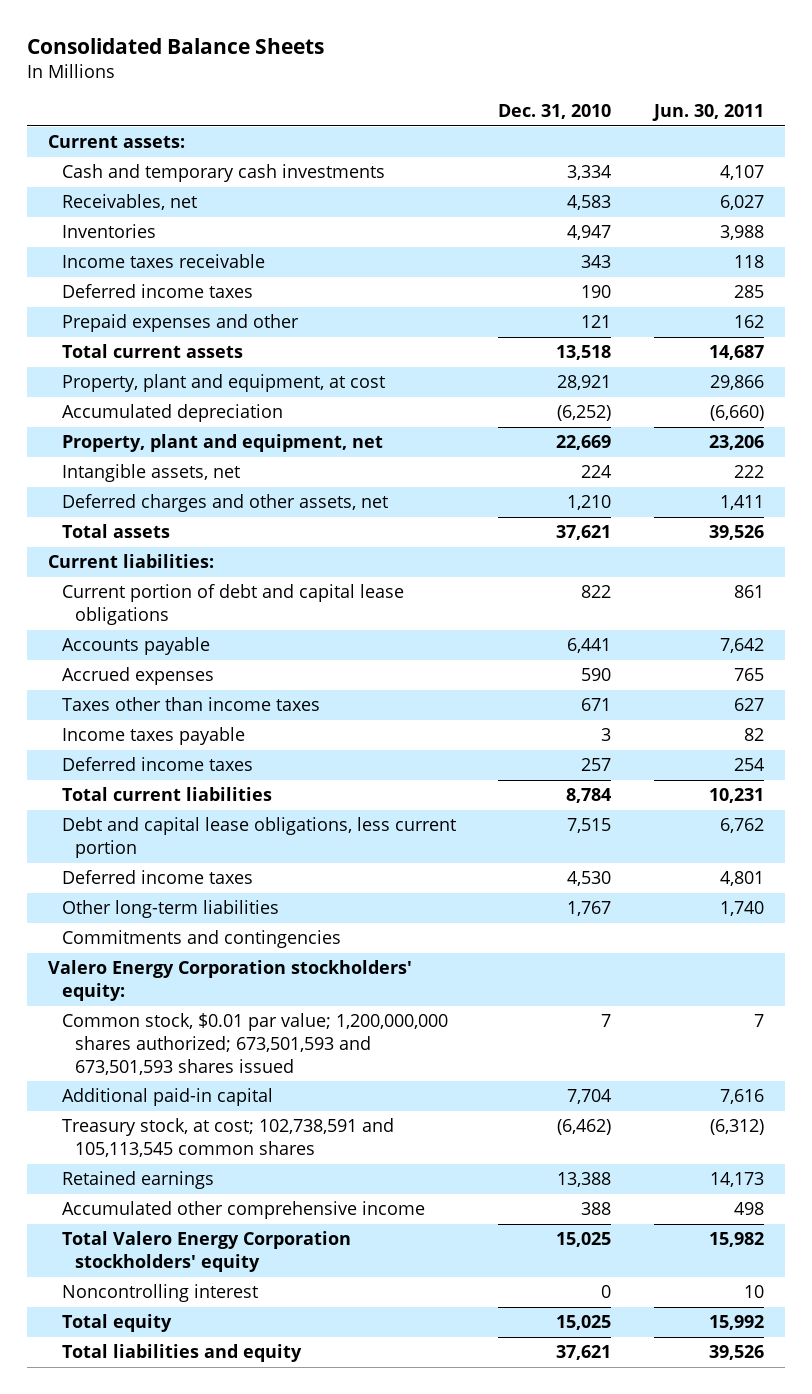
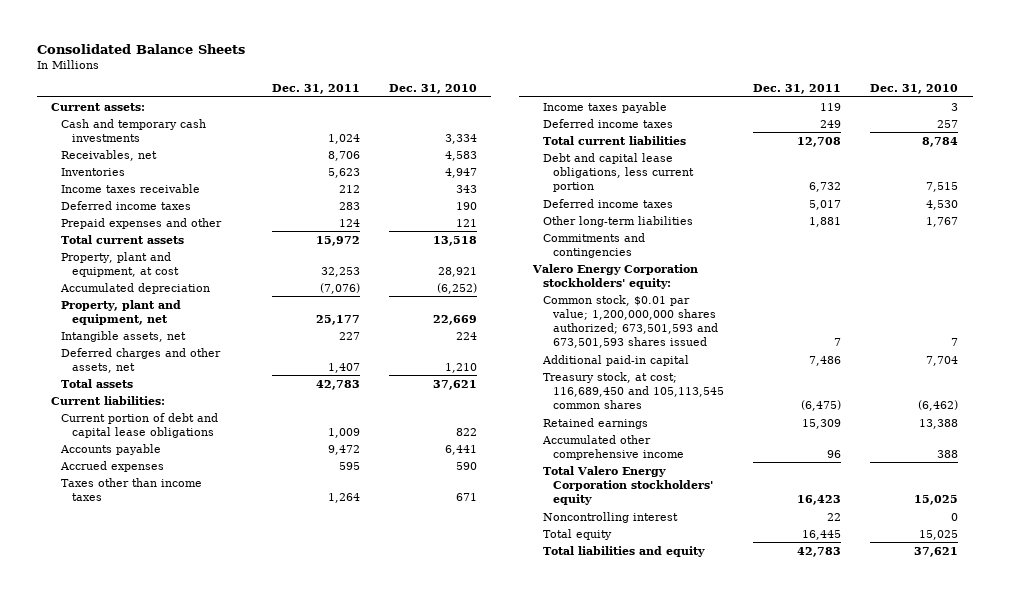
- | Dec. 31, 2010 | Jun. 30, 2011
+ | Dec. 31, 2011 | Dec. 31, 2010
- Treasury stock, at cost; 102,738,591 and 105,113,545 common shares | (6,462) | (6,312)
+ Treasury stock, at cost; 116,689,450 and 105,113,545 common shares | (6,475) | (6,462)

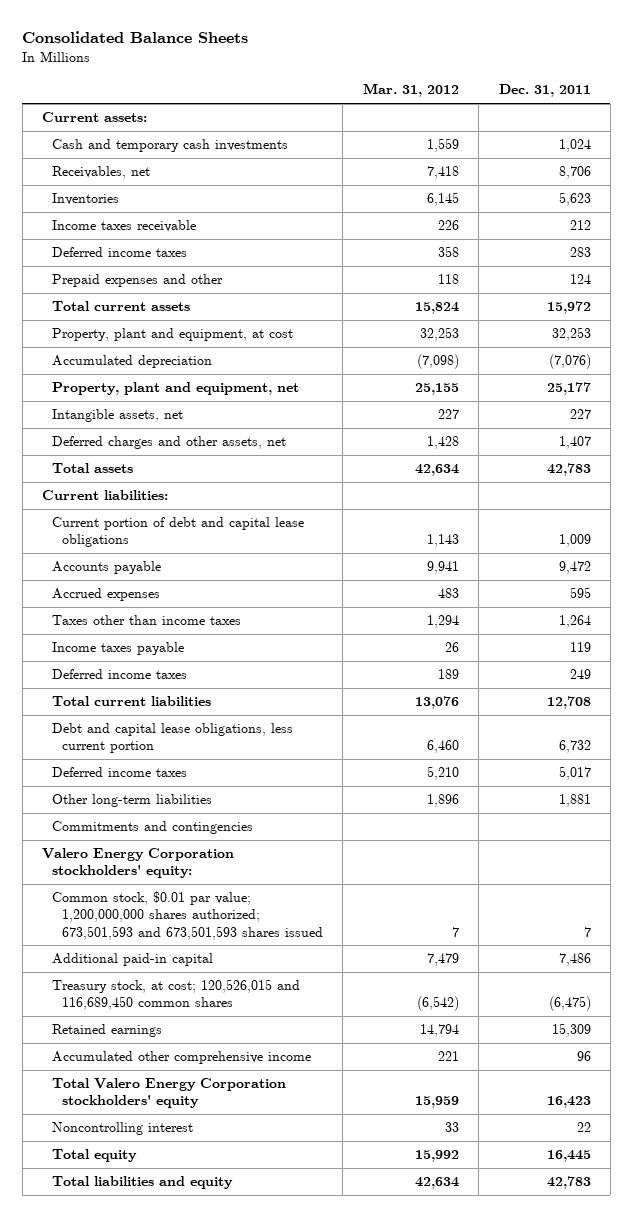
- | Dec. 31, 2011 | Dec. 31, 2010
+ | Mar. 31, 2012 | Dec. 31, 2011
- Treasury stock, at cost; 116,689,450 and 105,113,545 common shares | (6,475) | (6,462)
+ Treasury stock, at cost; 120,526,015 and 116,689,450 common shares | (6,542) | (6,475)

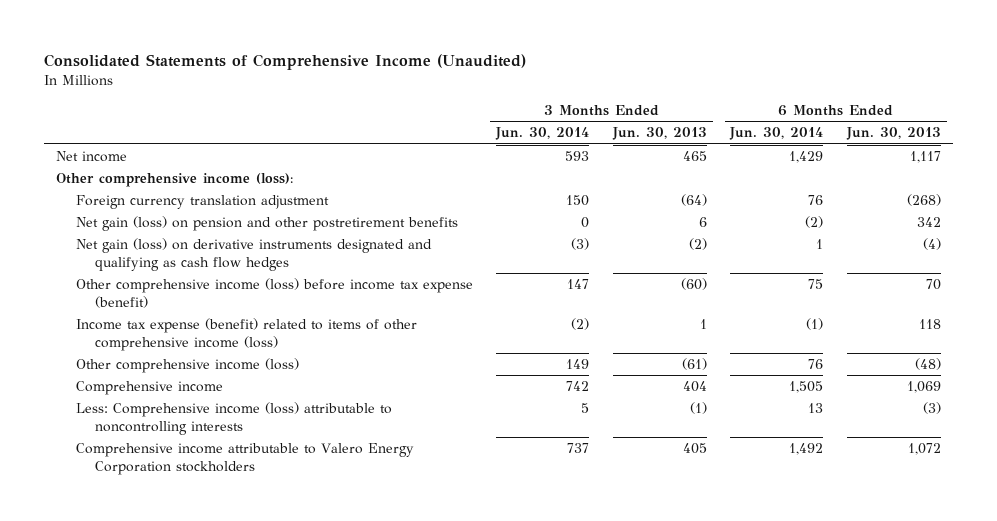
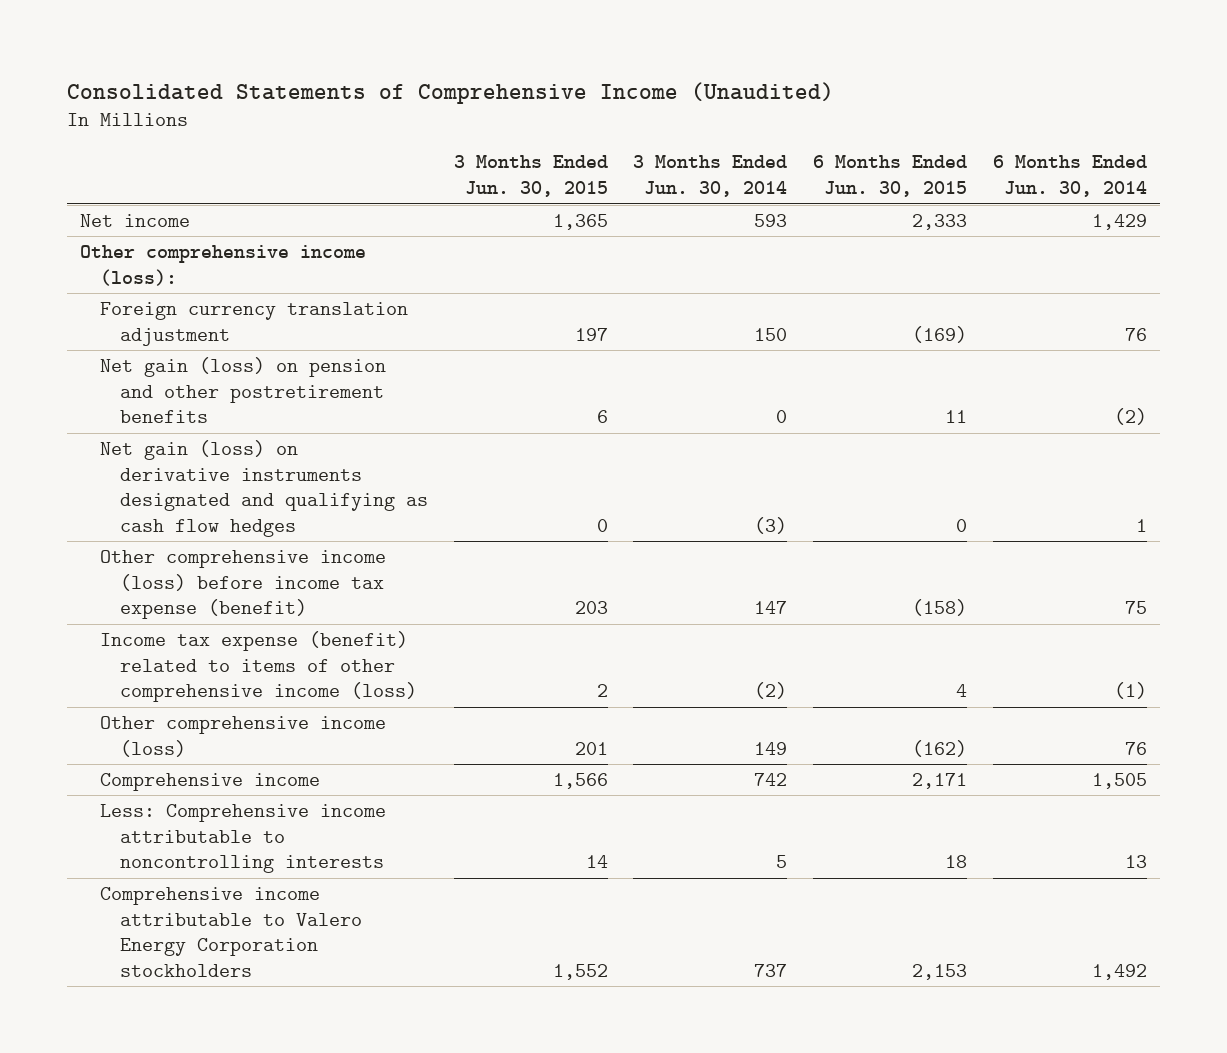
- | 3 Months Ended Jun. 30, 2014 | 3 Months Ended Jun. 30, 2013 | 6 Months Ended Jun. 30, 2014 | 6 Months Ended Jun. 30, 2013
+ | 3 Months Ended Jun. 30, 2015 | 3 Months Ended Jun. 30, 2014 | 6 Months Ended Jun. 30, 2015 | 6 Months Ended Jun. 30, 2014
- Less: Comprehensive income (loss) attributable to noncontrolling interests | 5 | (1) | 13 | (3)
+ Less: Comprehensive income attributable to noncontrolling interests | 14 | 5 | 18 | 13

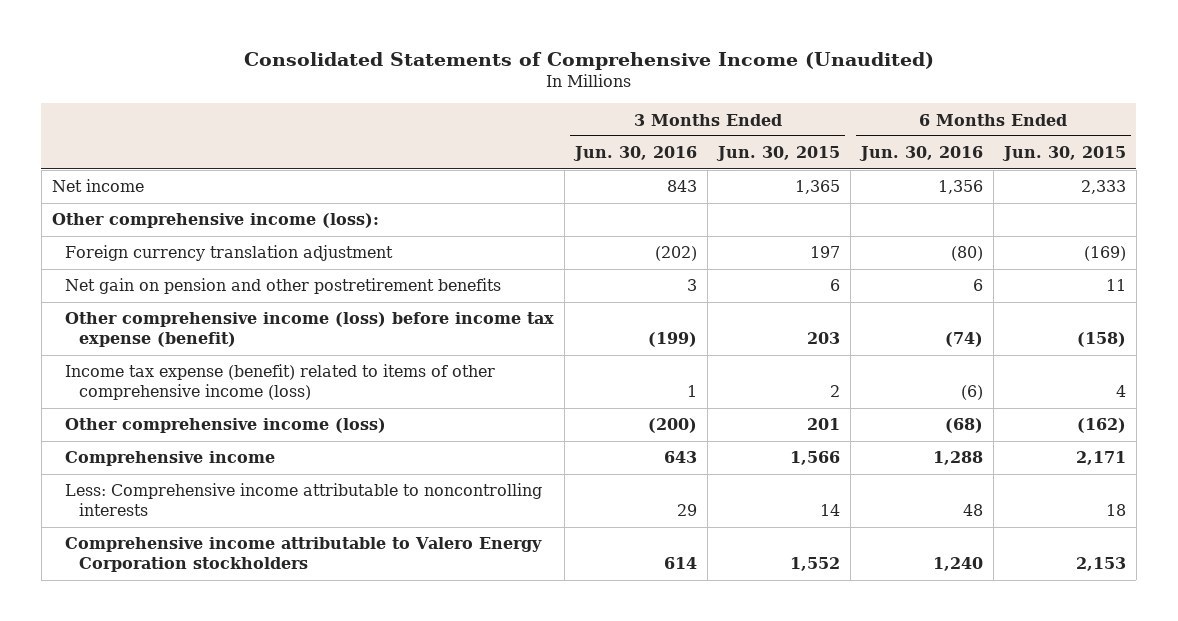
- | 3 Months Ended Jun. 30, 2015 | 3 Months Ended Jun. 30, 2014 | 6 Months Ended Jun. 30, 2015 | 6 Months Ended Jun. 30, 2014
+ | 3 Months Ended Jun. 30, 2016 | 3 Months Ended Jun. 30, 2015 | 6 Months Ended Jun. 30, 2016 | 6 Months Ended Jun. 30, 2015
- Net gain (loss) on pension and other postretirement benefits | 6 | 0 | 11 | (2)
- Net gain (loss) on derivative instruments designated and qualifying as cash flow hedges | 0 | (3) | 0 | 1
+ Net gain on pension and other postretirement benefits | 3 | 6 | 6 | 11

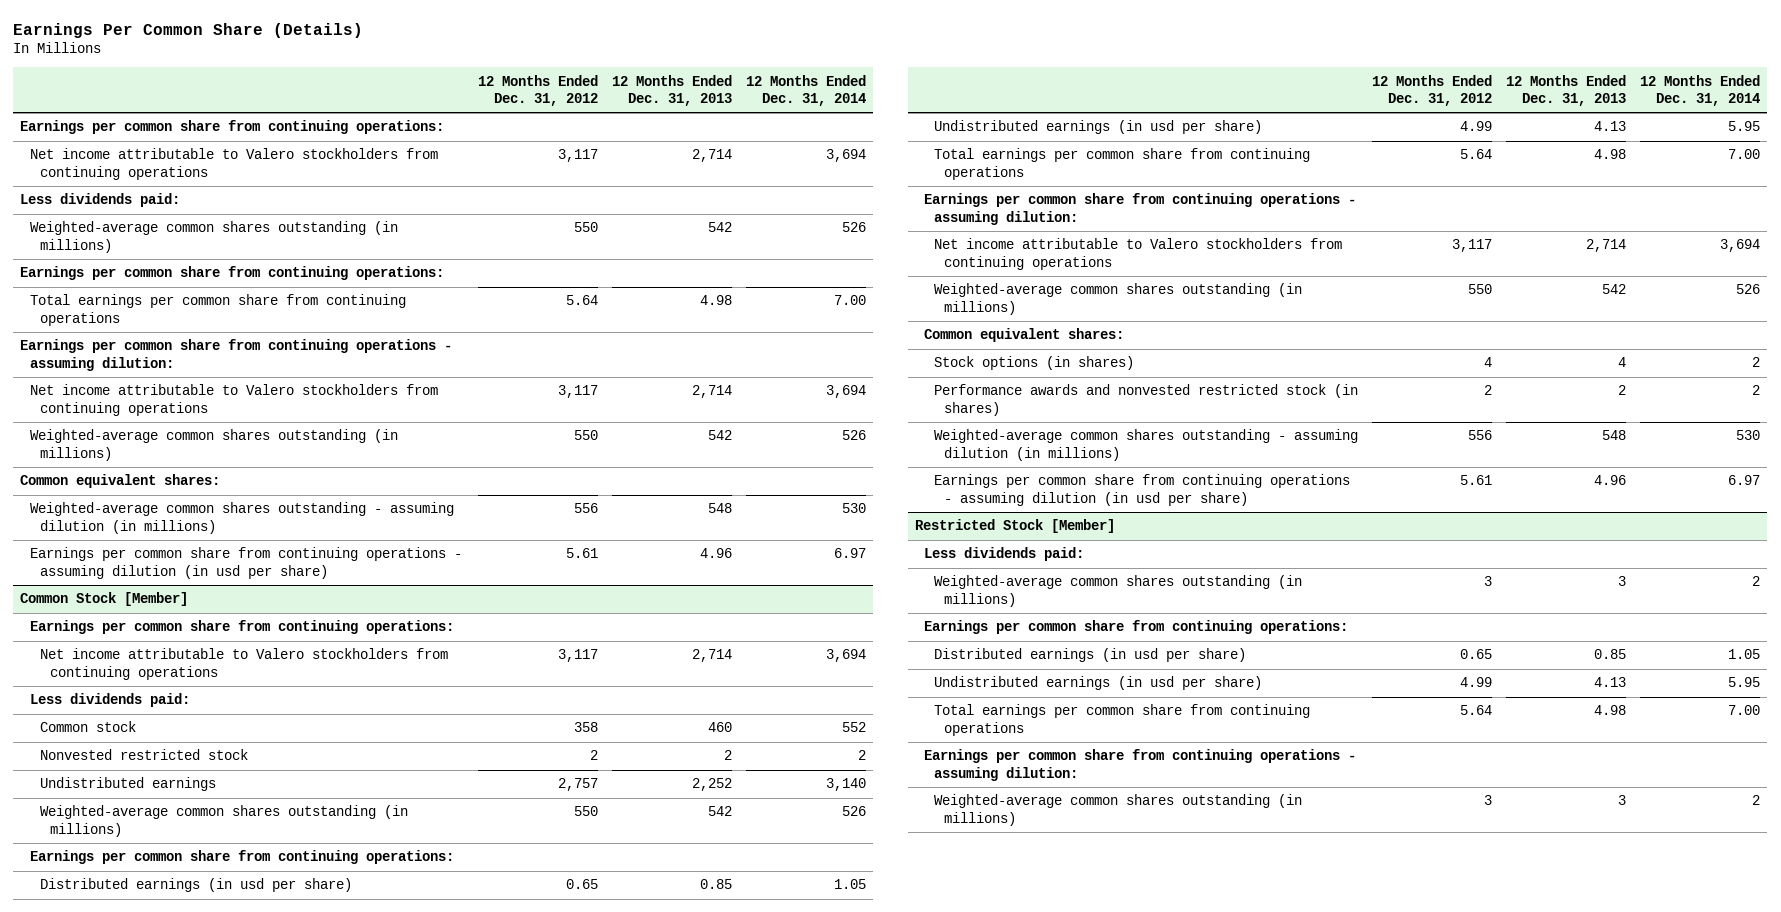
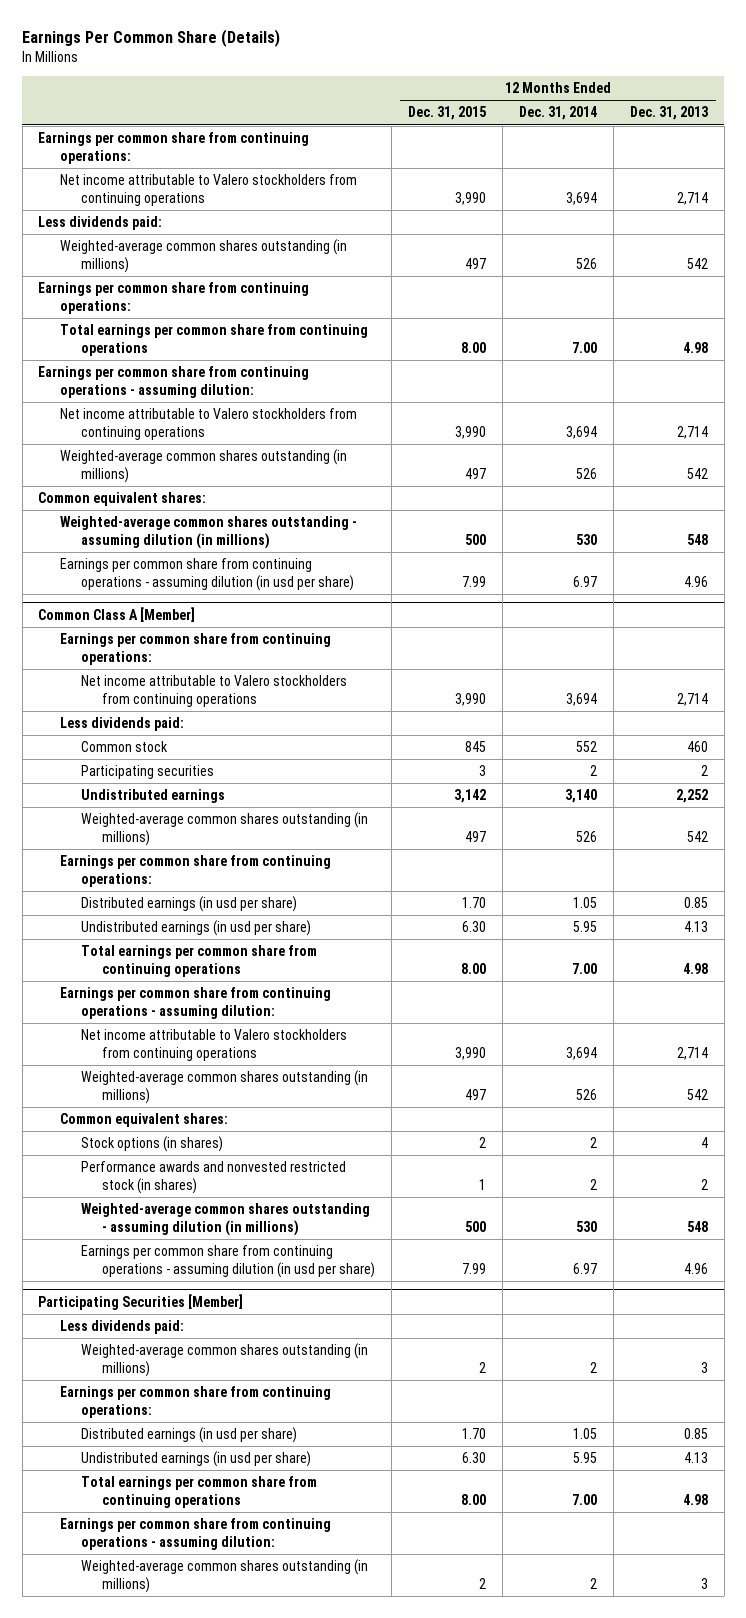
- | 12 Months Ended Dec. 31, 2012 | 12 Months Ended Dec. 31, 2013 | 12 Months Ended Dec. 31, 2014
+ | 12 Months Ended Dec. 31, 2015 | 12 Months Ended Dec. 31, 2014 | 12 Months Ended Dec. 31, 2013
- Common Stock [Member]
+ Common Class A [Member]
- Nonvested restricted stock | 2 | 2 | 2
+ Participating securities | 3 | 2 | 2
- Restricted Stock [Member]
+ Participating Securities [Member]

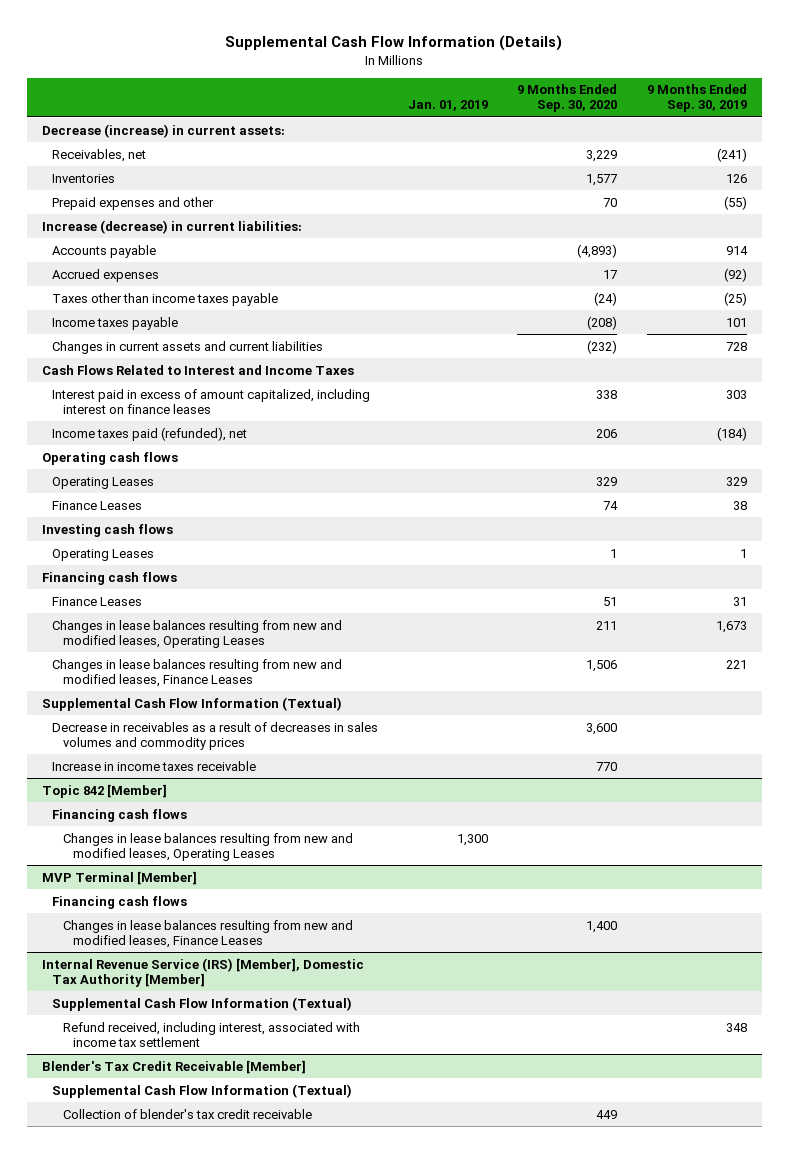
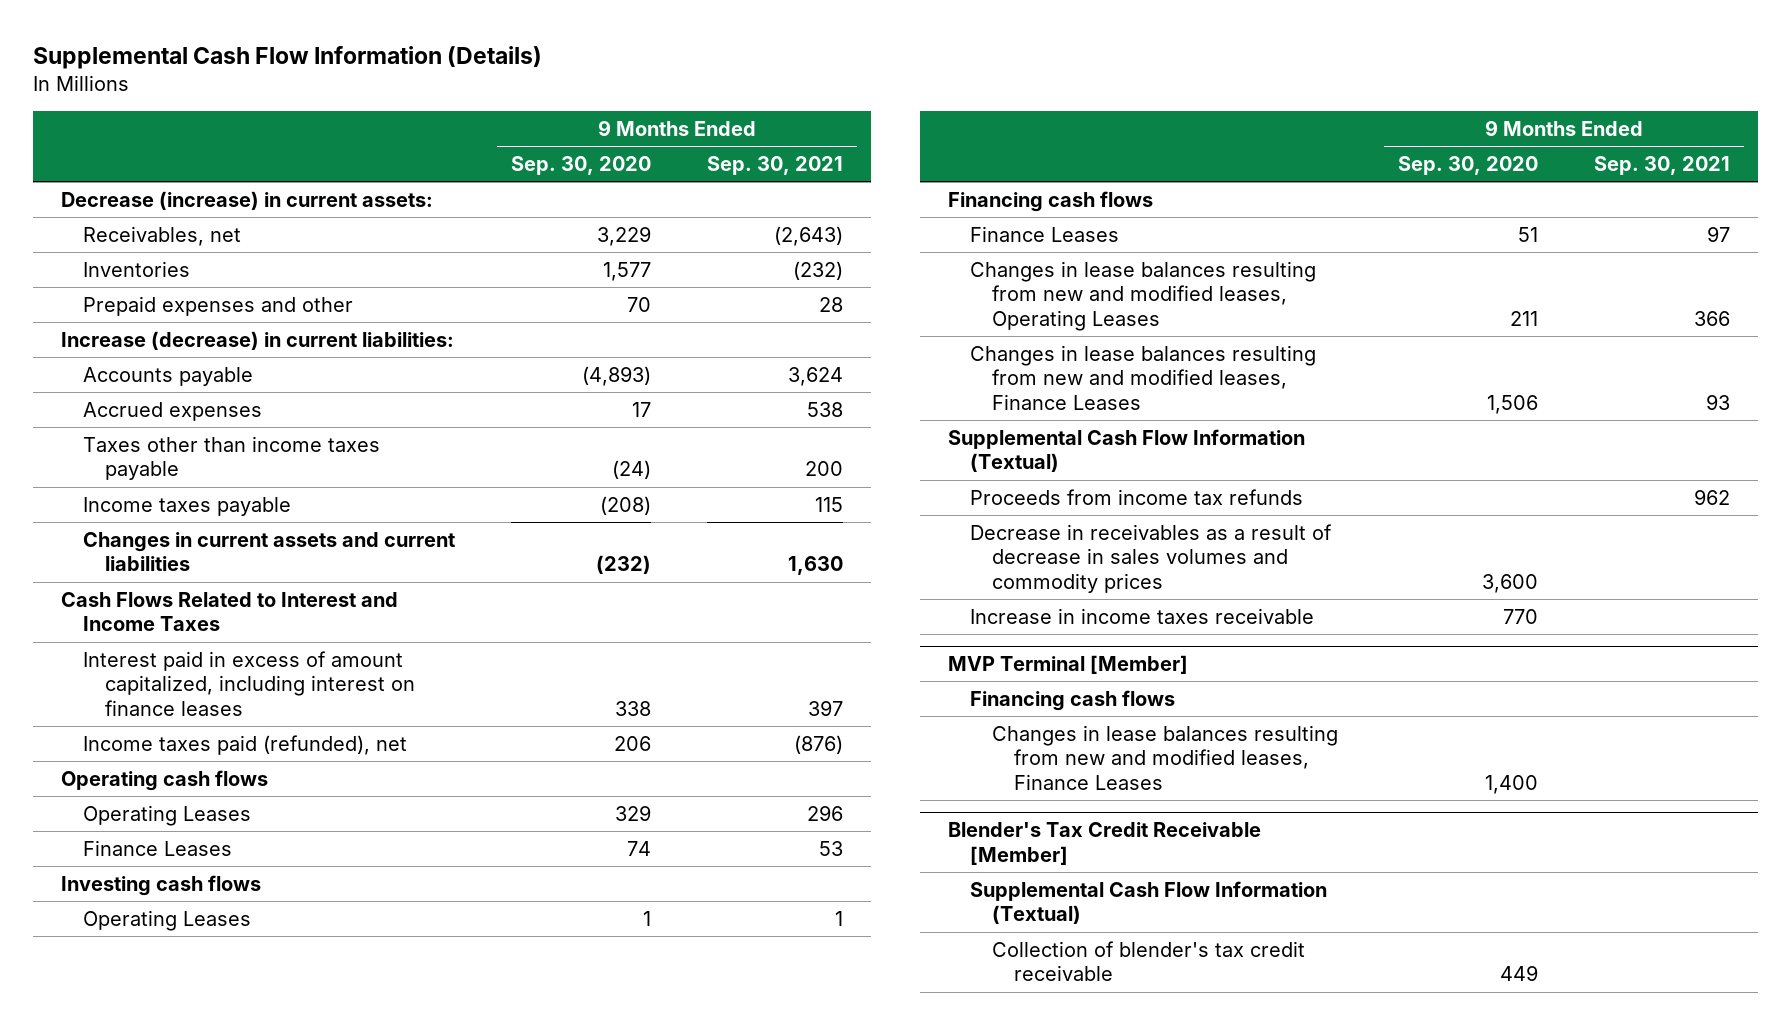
- | Jan. 01, 2019 | 9 Months Ended Sep. 30, 2020 | 9 Months Ended Sep. 30, 2019
+ | 9 Months Ended Sep. 30, 2020 | 9 Months Ended Sep. 30, 2021
- Decrease in receivables as a result of decreases in sales volumes and commodity prices | | 3,600 |
+ Proceeds from income tax refunds | | 962
+ Decrease in receivables as a result of decrease in sales volumes and commodity prices | 3,600 |
- Topic 842 [Member]
- Financing cash flows
- Changes in lease balances resulting from new and modified leases, Operating Leases | 1,300 | |
- Internal Revenue Service (IRS) [Member], Domestic Tax Authority [Member]
- Supplemental Cash Flow Information (Textual)
- Refund received, including interest, associated with income tax settlement | | | 348

